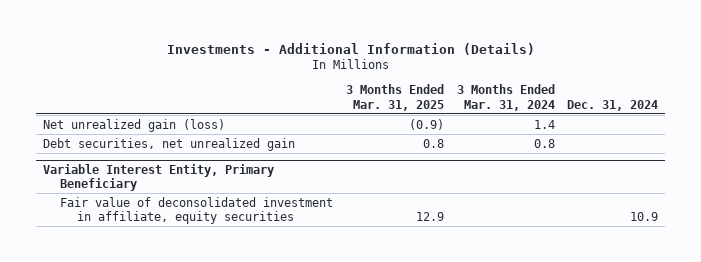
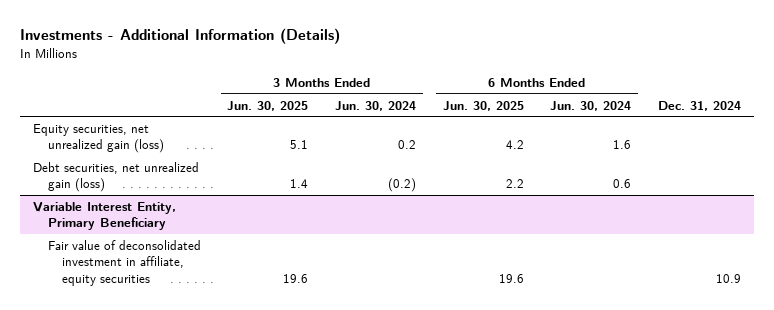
- | 3 Months Ended Mar. 31, 2025 | 3 Months Ended Mar. 31, 2024 | Dec. 31, 2024
+ | 3 Months Ended Jun. 30, 2025 | 3 Months Ended Jun. 30, 2024 | 6 Months Ended Jun. 30, 2025 | 6 Months Ended Jun. 30, 2024 | Dec. 31, 2024
- Net unrealized gain (loss) | (0.9) | 1.4 |
- Debt securities, net unrealized gain | 0.8 | 0.8 |
+ Equity securities, net unrealized gain (loss) | 5.1 | 0.2 | 4.2 | 1.6 |
+ Debt securities, net unrealized gain (loss) | 1.4 | (0.2) | 2.2 | 0.6 |

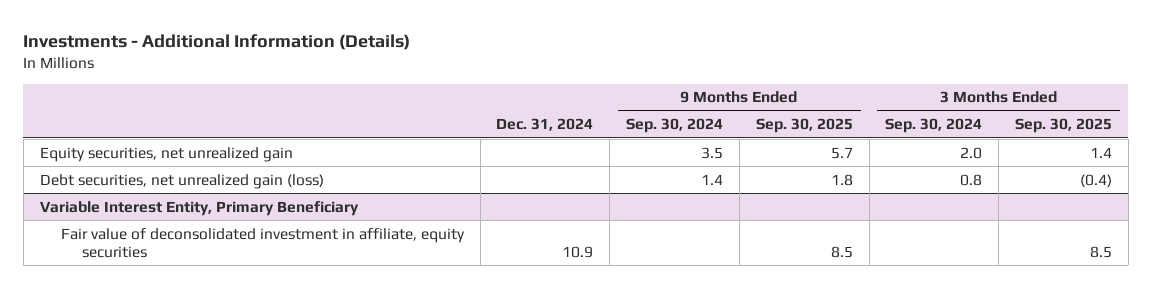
- | 3 Months Ended Jun. 30, 2025 | 3 Months Ended Jun. 30, 2024 | 6 Months Ended Jun. 30, 2025 | 6 Months Ended Jun. 30, 2024 | Dec. 31, 2024
+ | Dec. 31, 2024 | 9 Months Ended Sep. 30, 2024 | 9 Months Ended Sep. 30, 2025 | 3 Months Ended Sep. 30, 2024 | 3 Months Ended Sep. 30, 2025
- Equity securities, net unrealized gain (loss) | 5.1 | 0.2 | 4.2 | 1.6 |
+ Equity securities, net unrealized gain | | 3.5 | 5.7 | 2.0 | 1.4

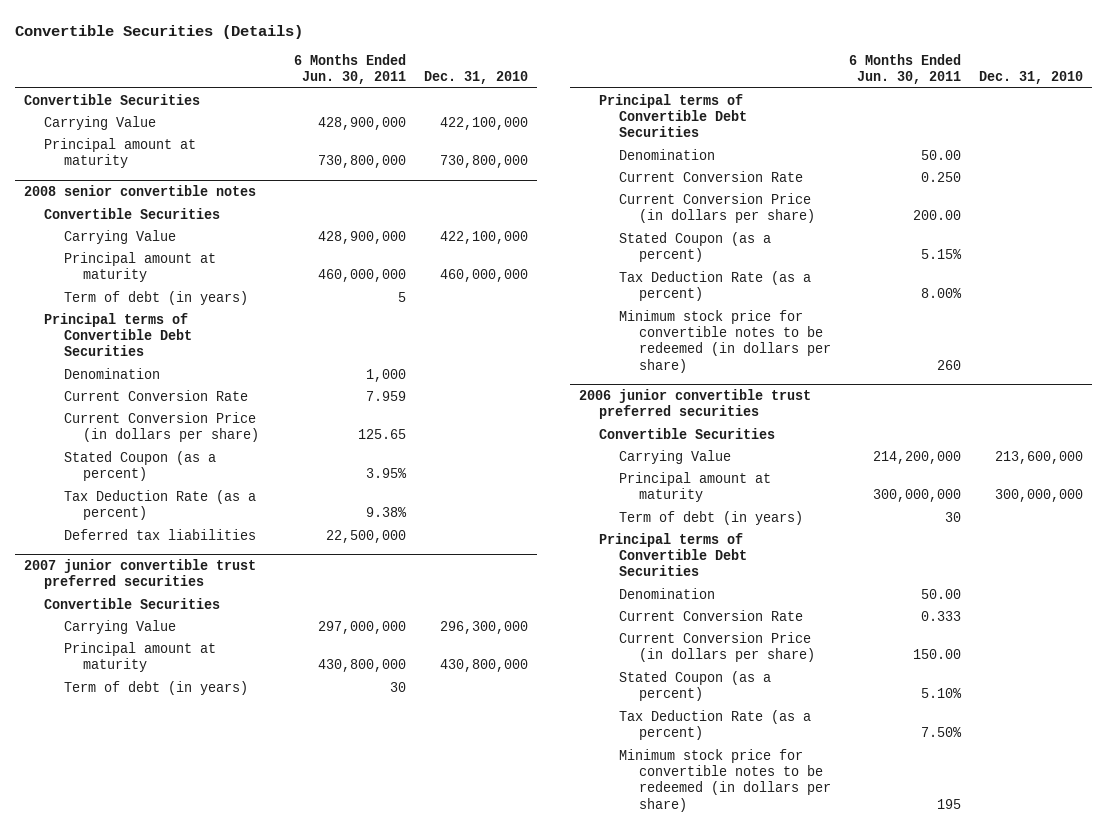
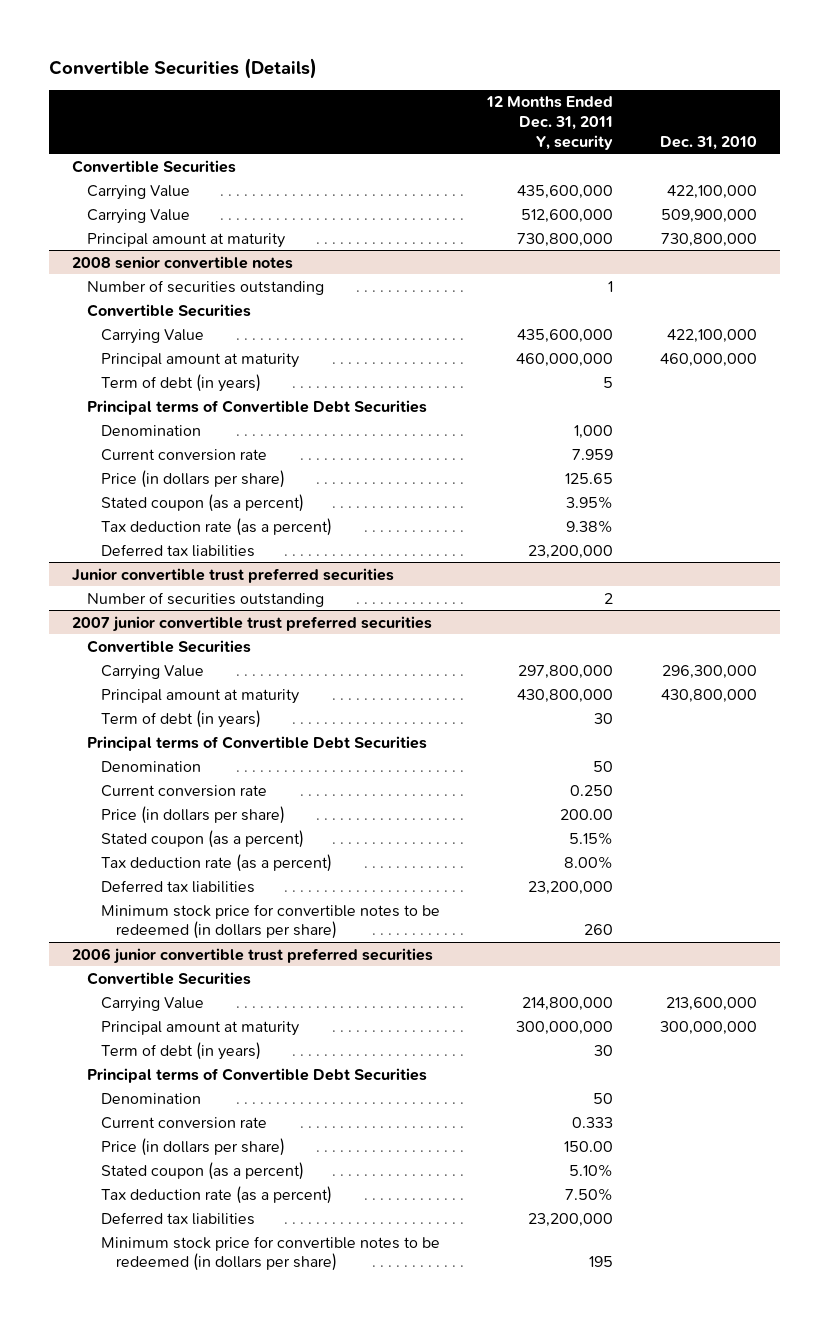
- | 6 Months Ended Jun. 30, 2011 | Dec. 31, 2010
+ | 12 Months Ended Dec. 31, 2011 Y, security | Dec. 31, 2010
+ Carrying Value | 512,600,000 | 509,900,000
@ 2008 senior convertible notes
+ Number of securities outstanding | 1 |
- Current Conversion Rate | 7.959 |
- Current Conversion Price (in dollars per share) | 125.65 |
- Stated Coupon (as a percent) | 3.95% |
- Tax Deduction Rate (as a percent) | 9.38% |
+ Current conversion rate | 7.959 |
+ Price (in dollars per share) | 125.65 |
+ Stated coupon (as a percent) | 3.95% |
+ Tax deduction rate (as a percent) | 9.38% |
+ Junior convertible trust preferred securities
+ Number of securities outstanding | 2 |
@ 2007 junior convertible trust preferred securities
- Current Conversion Rate | 0.250 |
- Current Conversion Price (in dollars per share) | 200.00 |
- Stated Coupon (as a percent) | 5.15% |
- Tax Deduction Rate (as a percent) | 8.00% |
+ Current conversion rate | 0.250 |
+ Price (in dollars per share) | 200.00 |
+ Stated coupon (as a percent) | 5.15% |
+ Tax deduction rate (as a percent) | 8.00% |
+ Deferred tax liabilities | 23,200,000 |
@ 2006 junior convertible trust preferred securities
- Current Conversion Rate | 0.333 |
- Current Conversion Price (in dollars per share) | 150.00 |
- Stated Coupon (as a percent) | 5.10% |
- Tax Deduction Rate (as a percent) | 7.50% |
+ Current conversion rate | 0.333 |
+ Price (in dollars per share) | 150.00 |
+ Stated coupon (as a percent) | 5.10% |
+ Tax deduction rate (as a percent) | 7.50% |
+ Deferred tax liabilities | 23,200,000 |

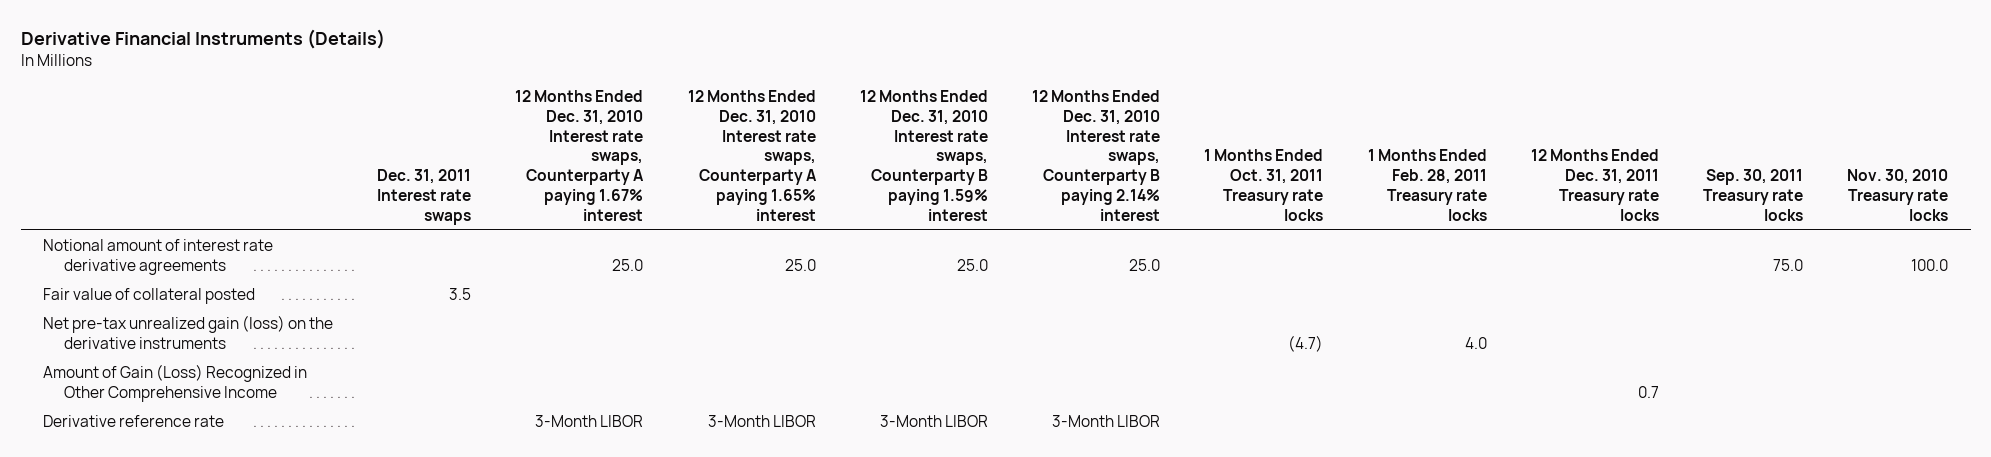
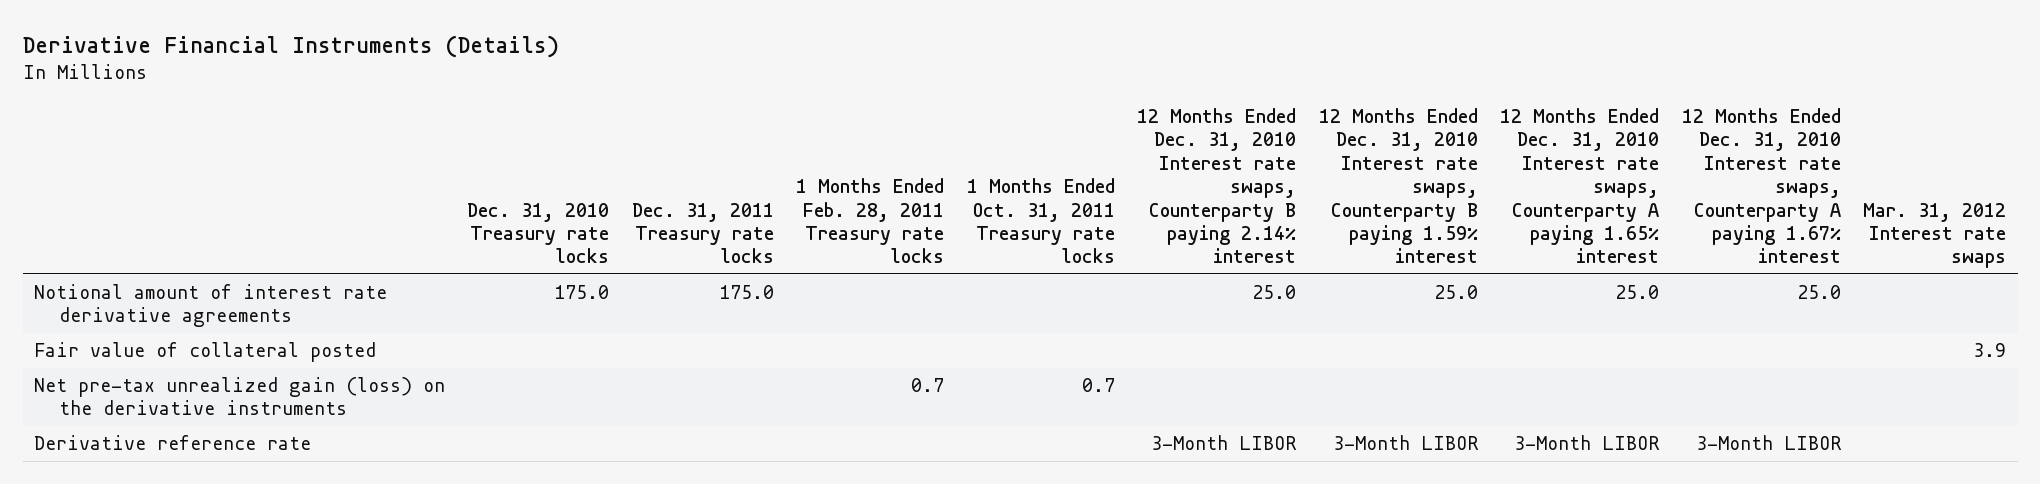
- | Dec. 31, 2011 Interest rate swaps | 12 Months Ended Dec. 31, 2010 Interest rate swaps, Counterparty A paying 1.67% interest | 12 Months Ended Dec. 31, 2010 Interest rate swaps, Counterparty A paying 1.65% interest | 12 Months Ended Dec. 31, 2010 Interest rate swaps, Counterparty B paying 1.59% interest | 12 Months Ended Dec. 31, 2010 Interest rate swaps, Counterparty B paying 2.14% interest | 1 Months Ended Oct. 31, 2011 Treasury rate locks | 1 Months Ended Feb. 28, 2011 Treasury rate locks | 12 Months Ended Dec. 31, 2011 Treasury rate locks | Sep. 30, 2011 Treasury rate locks | Nov. 30, 2010 Treasury rate locks
+ | Dec. 31, 2010 Treasury rate locks | Dec. 31, 2011 Treasury rate locks | 1 Months Ended Feb. 28, 2011 Treasury rate locks | 1 Months Ended Oct. 31, 2011 Treasury rate locks | 12 Months Ended Dec. 31, 2010 Interest rate swaps, Counterparty B paying 2.14% interest | 12 Months Ended Dec. 31, 2010 Interest rate swaps, Counterparty B paying 1.59% interest | 12 Months Ended Dec. 31, 2010 Interest rate swaps, Counterparty A paying 1.65% interest | 12 Months Ended Dec. 31, 2010 Interest rate swaps, Counterparty A paying 1.67% interest | Mar. 31, 2012 Interest rate swaps
- Net pre-tax unrealized gain (loss) on the derivative instruments | | | | | | (4.7) | 4.0 | | |
- Amount of Gain (Loss) Recognized in Other Comprehensive Income | | | | | | | | 0.7 | |
+ Net pre-tax unrealized gain (loss) on the derivative instruments | | | 0.7 | 0.7 | | | | |

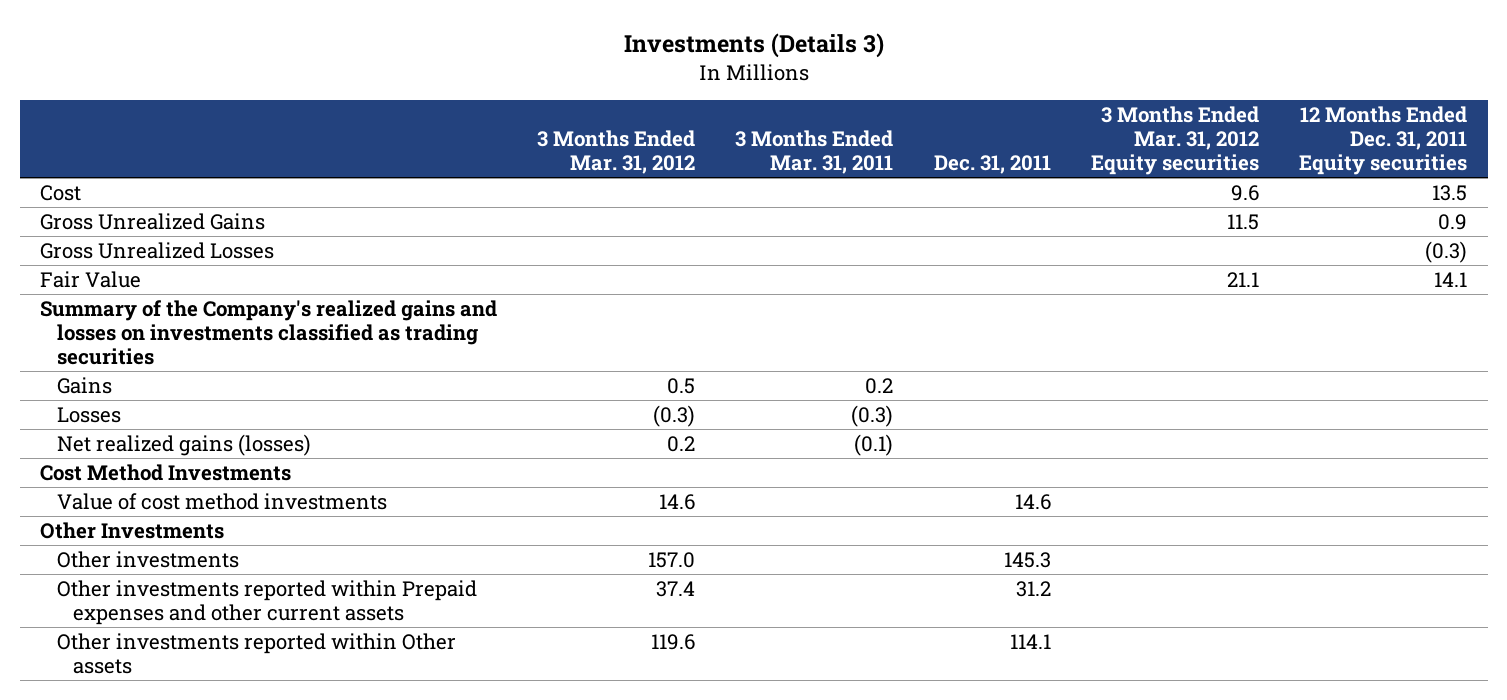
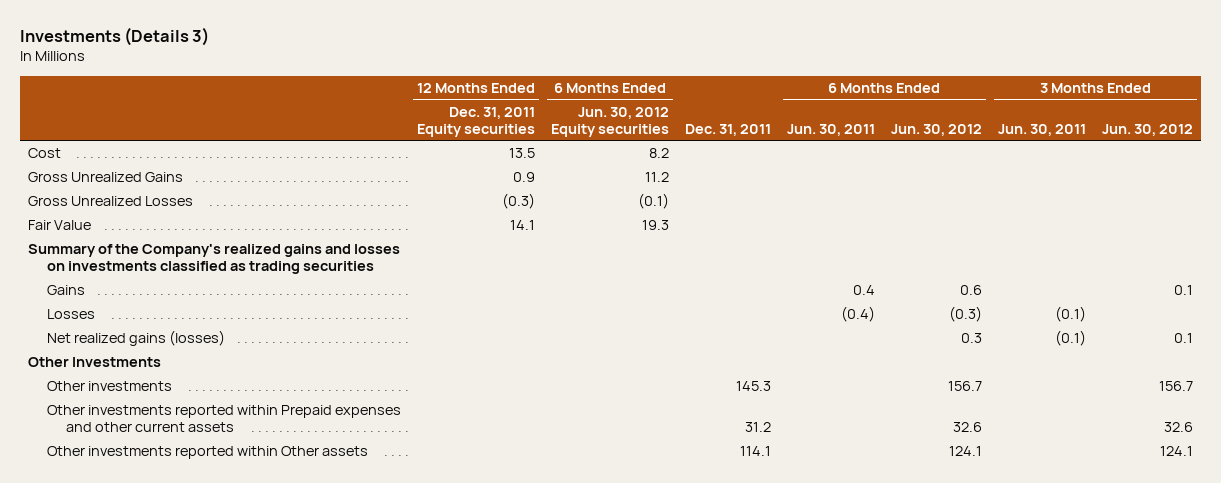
- | 3 Months Ended Mar. 31, 2012 | 3 Months Ended Mar. 31, 2011 | Dec. 31, 2011 | 3 Months Ended Mar. 31, 2012 Equity securities | 12 Months Ended Dec. 31, 2011 Equity securities
+ | 12 Months Ended Dec. 31, 2011 Equity securities | 6 Months Ended Jun. 30, 2012 Equity securities | Dec. 31, 2011 | 6 Months Ended Jun. 30, 2011 | 6 Months Ended Jun. 30, 2012 | 3 Months Ended Jun. 30, 2011 | 3 Months Ended Jun. 30, 2012
- Cost Method Investments
- Value of cost method investments | 14.6 | | 14.6 | |

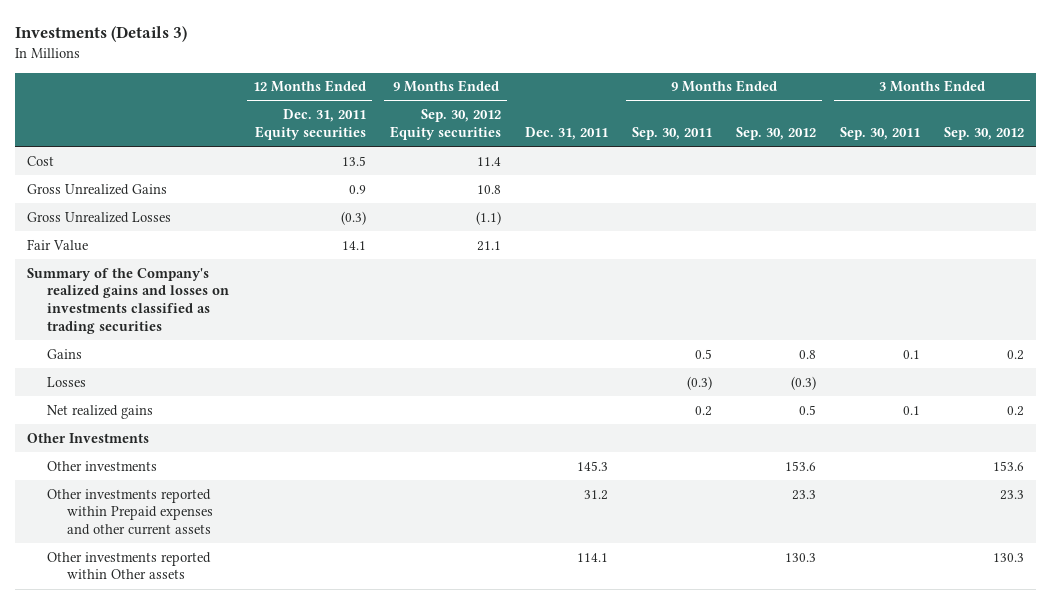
- | 12 Months Ended Dec. 31, 2011 Equity securities | 6 Months Ended Jun. 30, 2012 Equity securities | Dec. 31, 2011 | 6 Months Ended Jun. 30, 2011 | 6 Months Ended Jun. 30, 2012 | 3 Months Ended Jun. 30, 2011 | 3 Months Ended Jun. 30, 2012
+ | 12 Months Ended Dec. 31, 2011 Equity securities | 9 Months Ended Sep. 30, 2012 Equity securities | Dec. 31, 2011 | 9 Months Ended Sep. 30, 2011 | 9 Months Ended Sep. 30, 2012 | 3 Months Ended Sep. 30, 2011 | 3 Months Ended Sep. 30, 2012
- Net realized gains (losses) | | | | | 0.3 | (0.1) | 0.1
+ Net realized gains | | | | 0.2 | 0.5 | 0.1 | 0.2

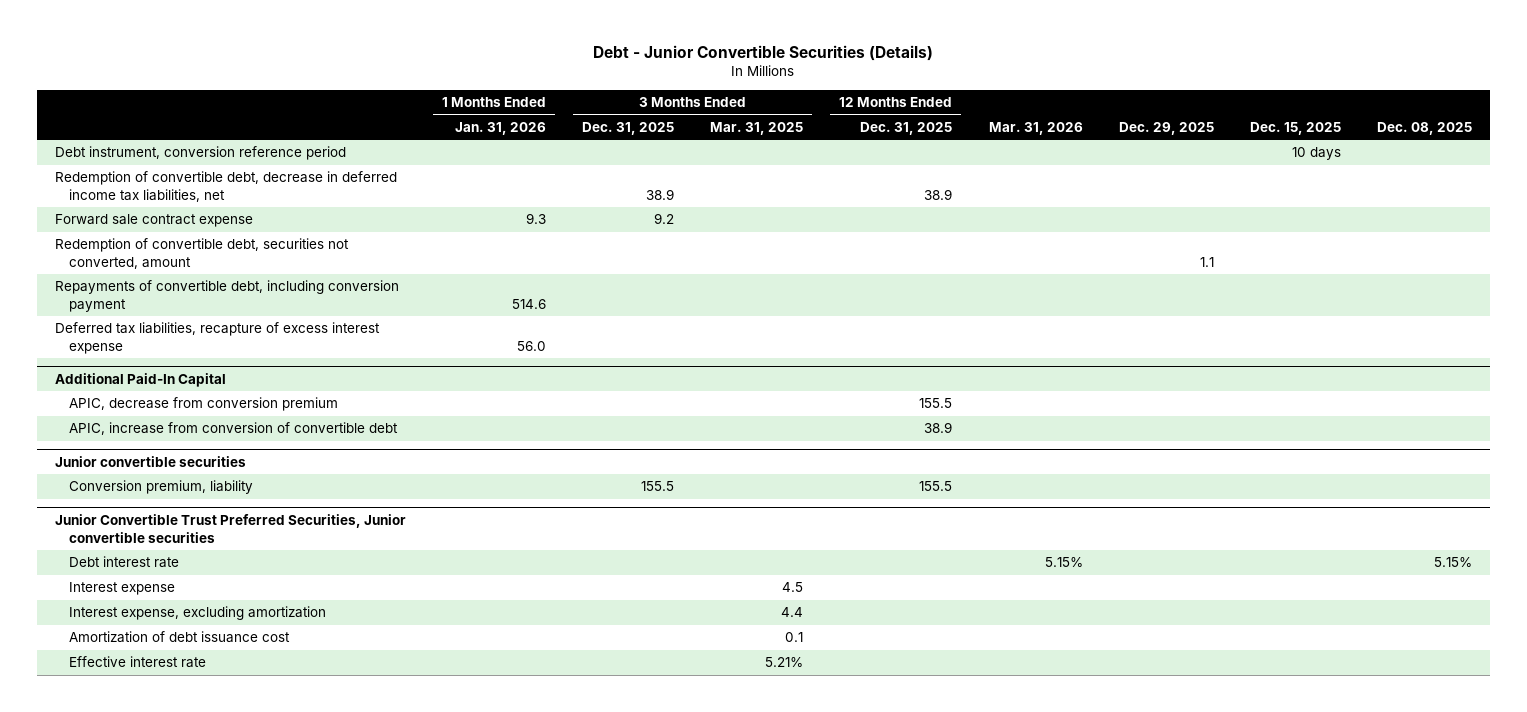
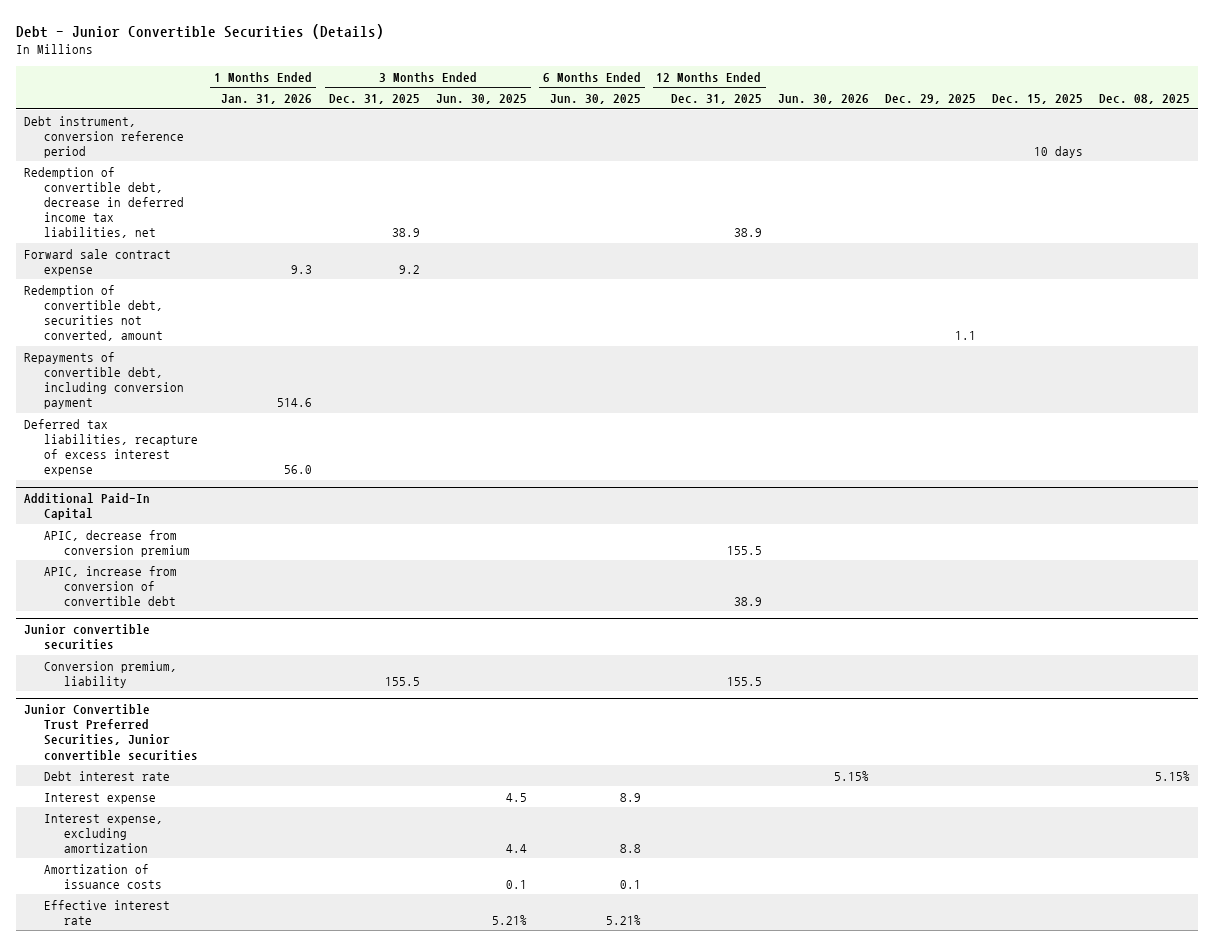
- | 1 Months Ended Jan. 31, 2026 | 3 Months Ended Dec. 31, 2025 | 3 Months Ended Mar. 31, 2025 | 12 Months Ended Dec. 31, 2025 | Mar. 31, 2026 | Dec. 29, 2025 | Dec. 15, 2025 | Dec. 08, 2025
+ | 1 Months Ended Jan. 31, 2026 | 3 Months Ended Dec. 31, 2025 | 3 Months Ended Jun. 30, 2025 | 6 Months Ended Jun. 30, 2025 | 12 Months Ended Dec. 31, 2025 | Jun. 30, 2026 | Dec. 29, 2025 | Dec. 15, 2025 | Dec. 08, 2025
@ Junior Convertible Trust Preferred Securities, Junior convertible securities
- Amortization of debt issuance cost | | | 0.1 | | | | |
+ Amortization of issuance costs | | | 0.1 | 0.1 | | | | |

